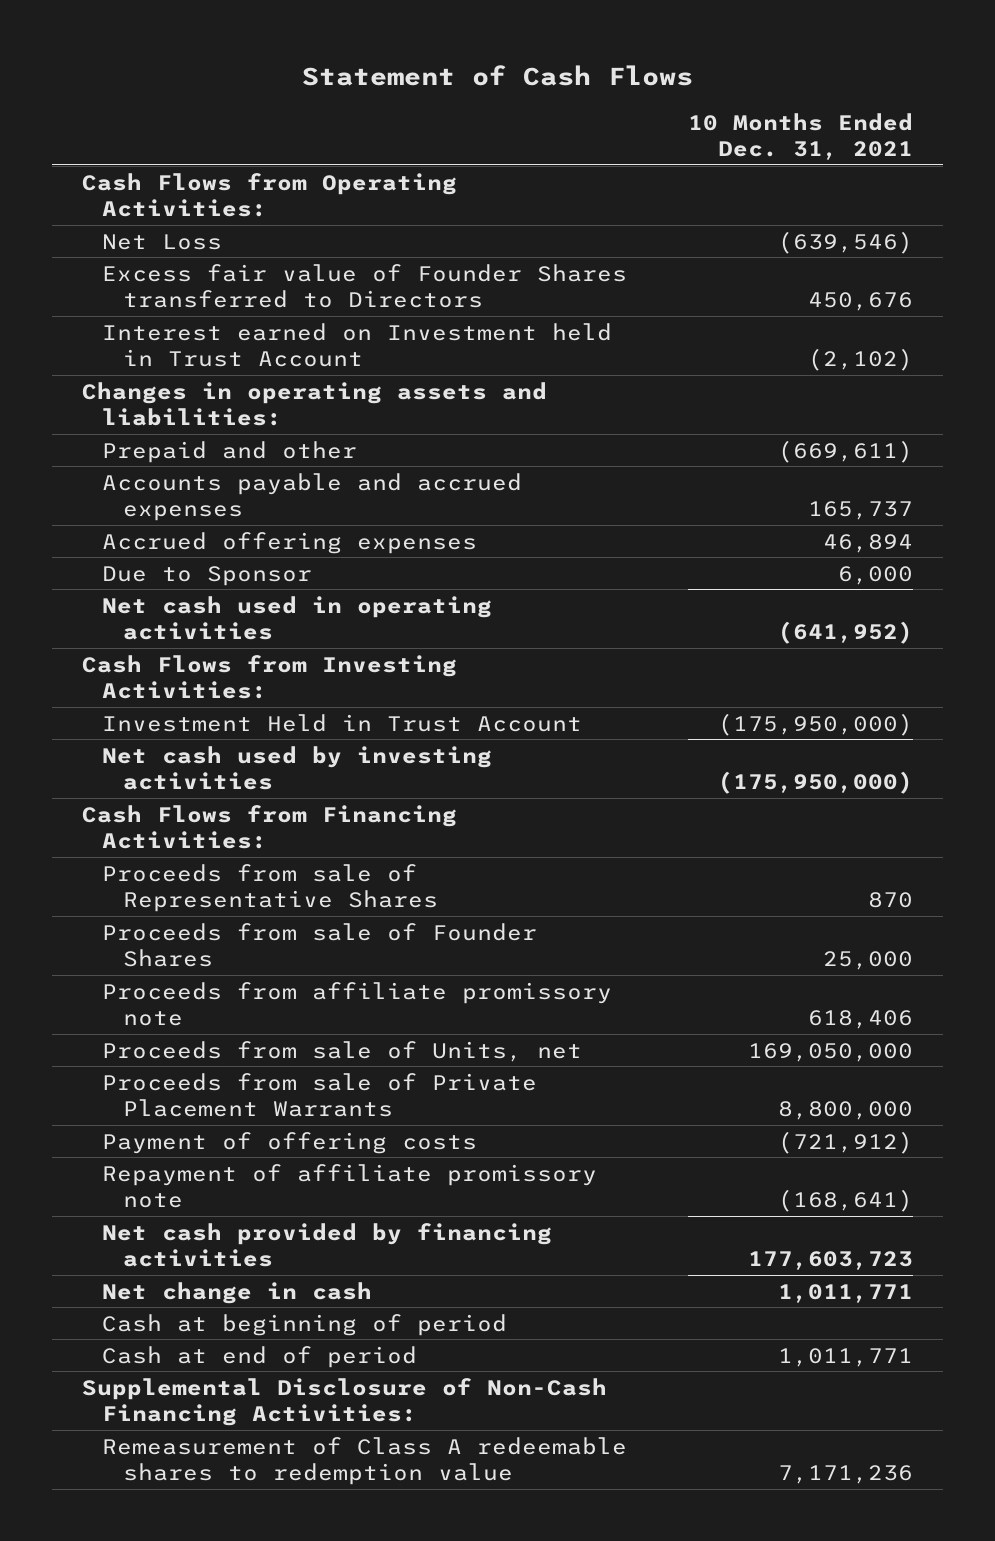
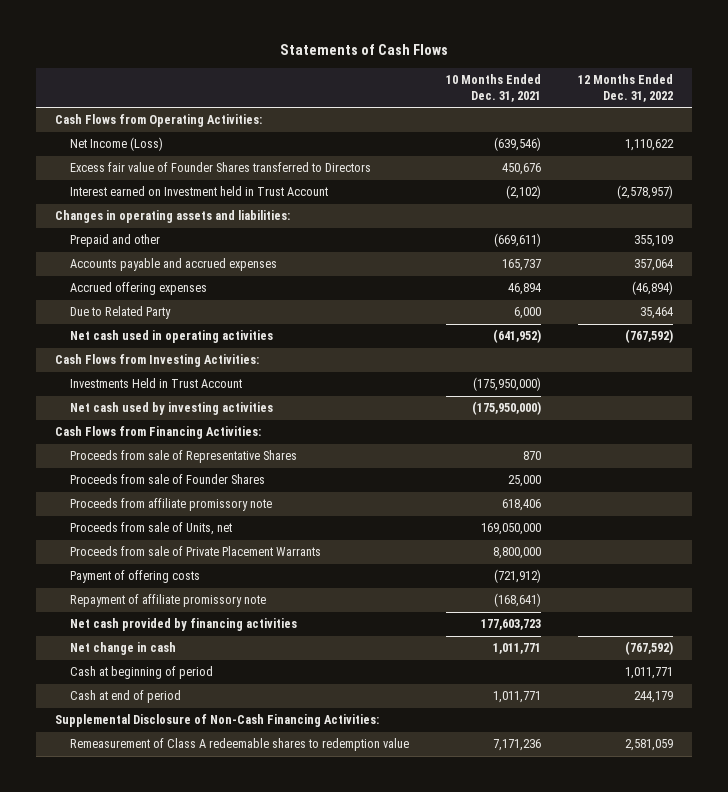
- Statement of Cash Flows
+ Statements of Cash Flows
- | 10 Months Ended Dec. 31, 2021
+ | 10 Months Ended Dec. 31, 2021 | 12 Months Ended Dec. 31, 2022
- Net Loss | (639,546)
+ Net Income (Loss) | (639,546) | 1,110,622
- Due to Sponsor | 6,000
+ Due to Related Party | 6,000 | 35,464
- Investment Held in Trust Account | (175,950,000)
+ Investments Held in Trust Account | (175,950,000) |

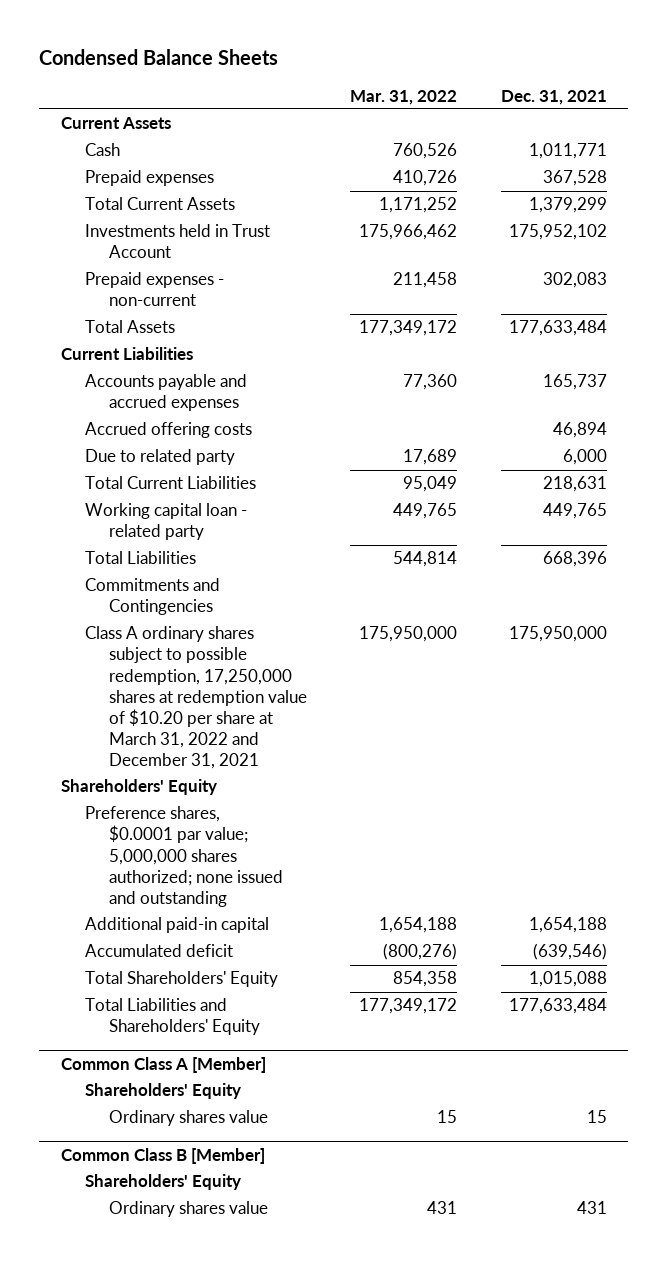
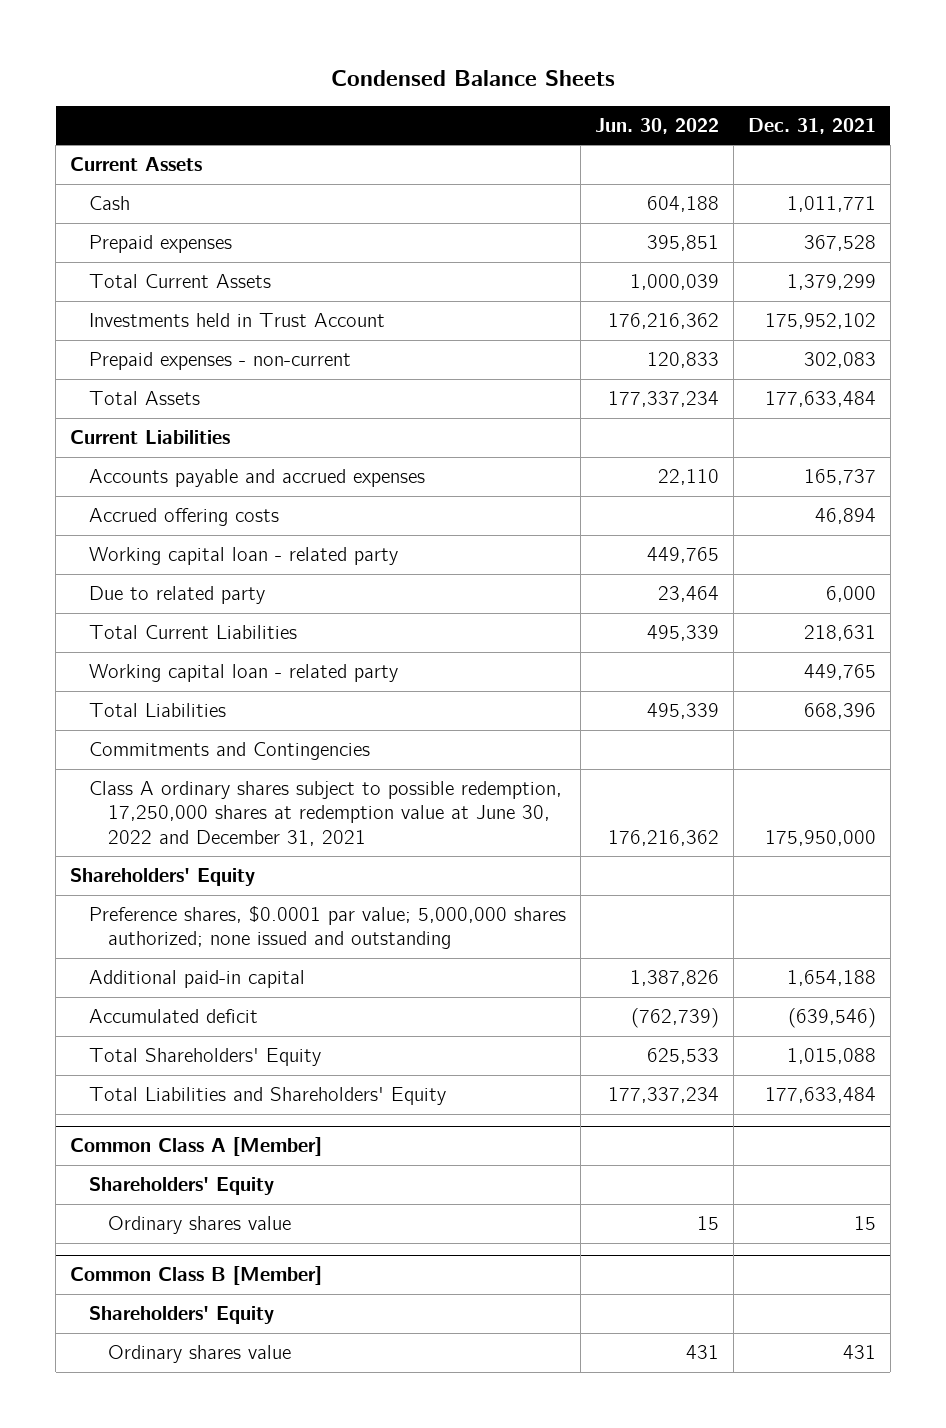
- | Mar. 31, 2022 | Dec. 31, 2021
+ | Jun. 30, 2022 | Dec. 31, 2021
+ Working capital loan - related party | 449,765 |
- Class A ordinary shares subject to possible redemption, 17,250,000 shares at redemption value of $10.20 per share at March 31, 2022 and December 31, 2021 | 175,950,000 | 175,950,000
+ Class A ordinary shares subject to possible redemption, 17,250,000 shares at redemption value at June 30, 2022 and December 31, 2021 | 176,216,362 | 175,950,000

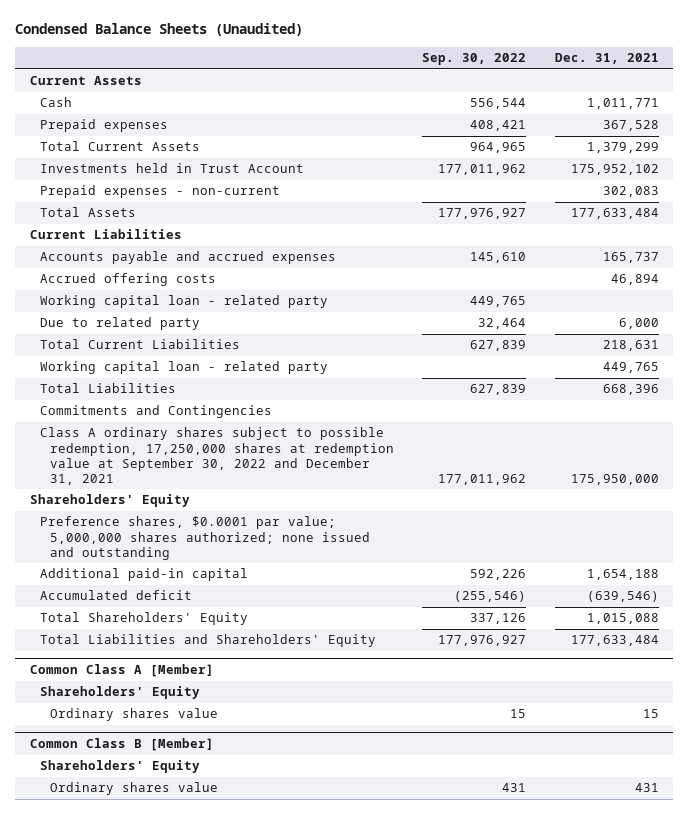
- Condensed Balance Sheets
+ Condensed Balance Sheets (Unaudited)
- | Jun. 30, 2022 | Dec. 31, 2021
+ | Sep. 30, 2022 | Dec. 31, 2021
- Class A ordinary shares subject to possible redemption, 17,250,000 shares at redemption value at June 30, 2022 and December 31, 2021 | 176,216,362 | 175,950,000
+ Class A ordinary shares subject to possible redemption, 17,250,000 shares at redemption value at September 30, 2022 and December 31, 2021 | 177,011,962 | 175,950,000

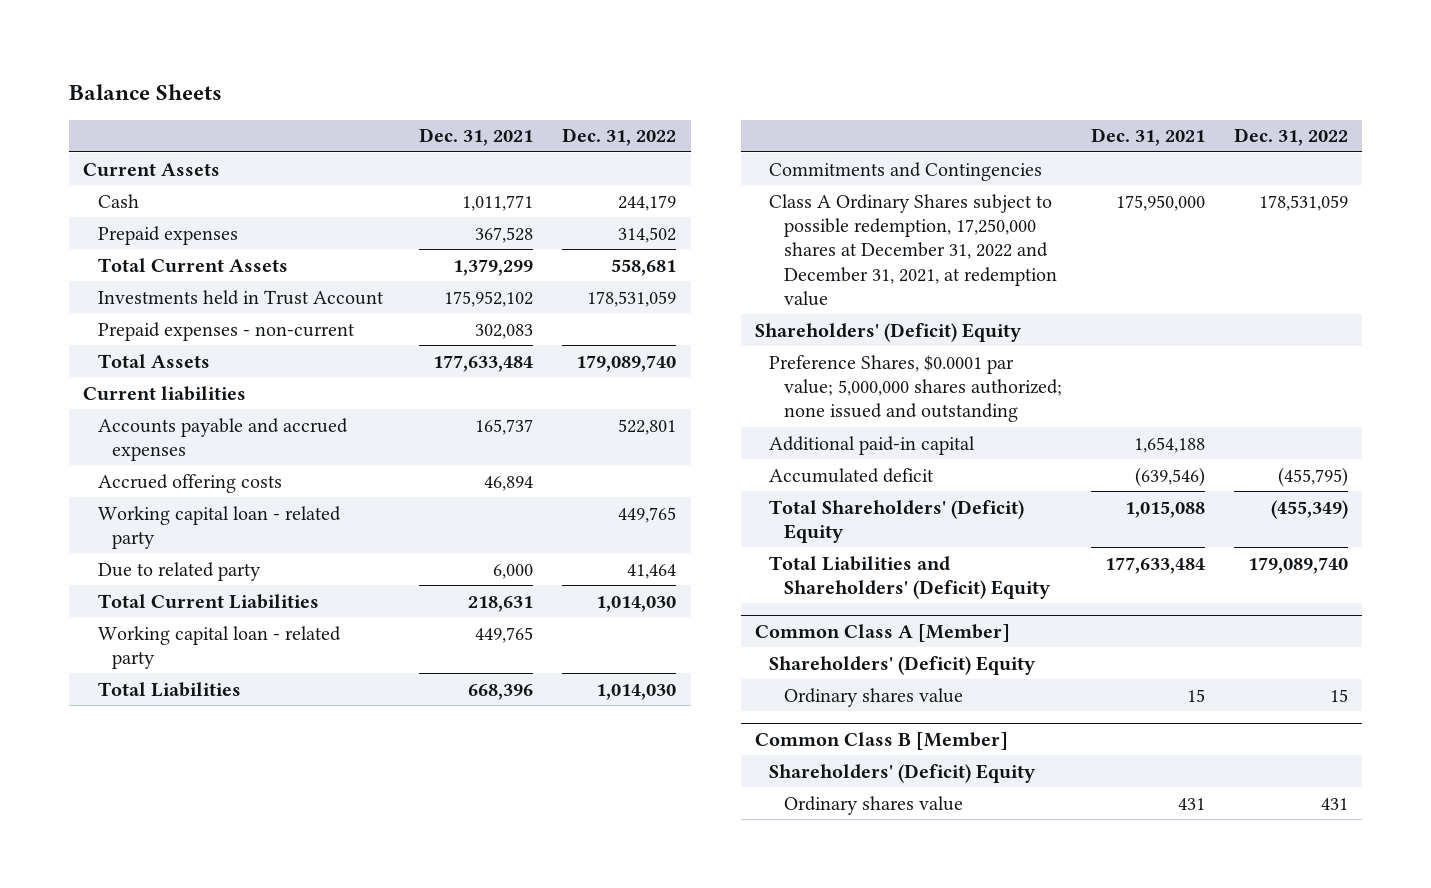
- Condensed Balance Sheets (Unaudited)
+ Balance Sheets
- | Sep. 30, 2022 | Dec. 31, 2021
+ | Dec. 31, 2021 | Dec. 31, 2022
- Current Liabilities
+ Current liabilities
- Class A ordinary shares subject to possible redemption, 17,250,000 shares at redemption value at September 30, 2022 and December 31, 2021 | 177,011,962 | 175,950,000
- Shareholders' Equity
- Preference shares, $0.0001 par value; 5,000,000 shares authorized; none issued and outstanding
+ Class A Ordinary Shares subject to possible redemption, 17,250,000 shares at December 31, 2022 and December 31, 2021, at redemption value | 175,950,000 | 178,531,059
+ Shareholders' (Deficit) Equity
+ Preference Shares, $0.0001 par value; 5,000,000 shares authorized; none issued and outstanding
- Total Shareholders' Equity | 337,126 | 1,015,088
- Total Liabilities and Shareholders' Equity | 177,976,927 | 177,633,484
+ Total Shareholders' (Deficit) Equity | 1,015,088 | (455,349)
+ Total Liabilities and Shareholders' (Deficit) Equity | 177,633,484 | 179,089,740
@ Common Class A [Member]
- Shareholders' Equity
+ Shareholders' (Deficit) Equity
@ Common Class B [Member]
- Shareholders' Equity
+ Shareholders' (Deficit) Equity

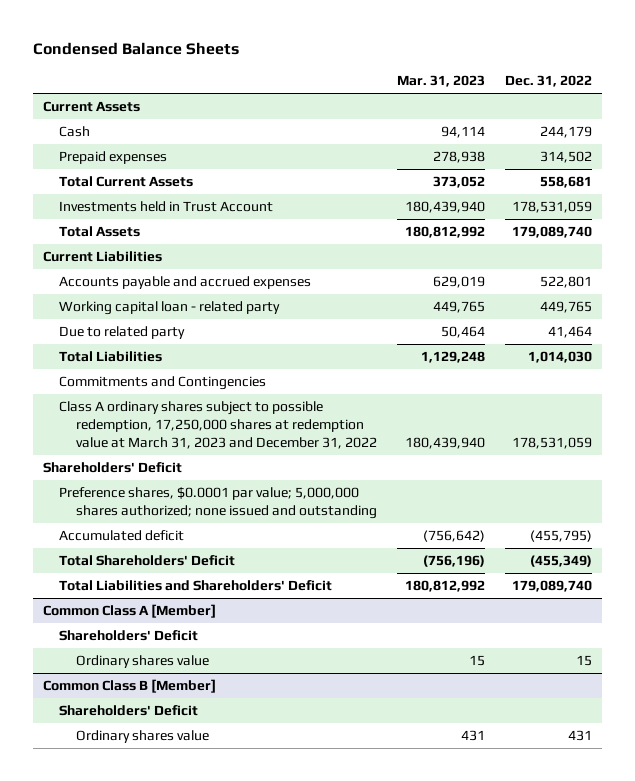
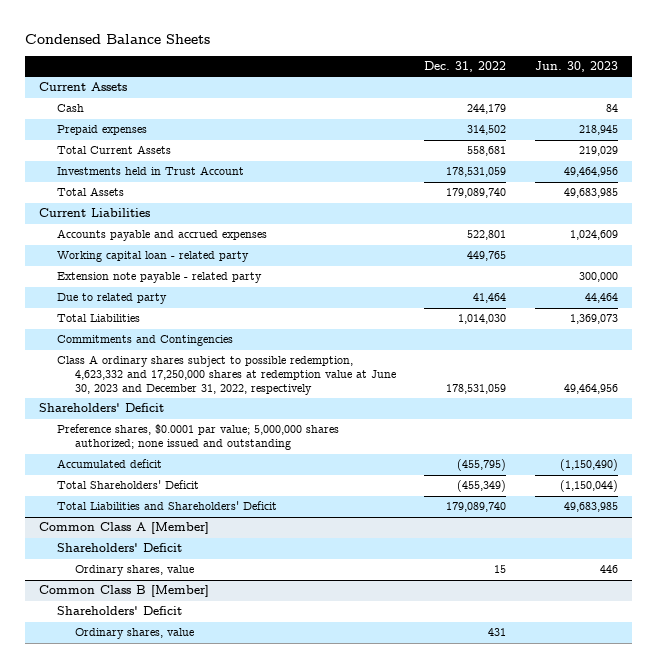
- | Mar. 31, 2023 | Dec. 31, 2022
+ | Dec. 31, 2022 | Jun. 30, 2023
+ Extension note payable - related party | | 300,000
- Class A ordinary shares subject to possible redemption, 17,250,000 shares at redemption value at March 31, 2023 and December 31, 2022 | 180,439,940 | 178,531,059
+ Class A ordinary shares subject to possible redemption, 4,623,332 and 17,250,000 shares at redemption value at June 30, 2023 and December 31, 2022, respectively | 178,531,059 | 49,464,956
@ Common Class A [Member]
- Ordinary shares value | 15 | 15
+ Ordinary shares, value | 15 | 446
@ Common Class B [Member]
- Ordinary shares value | 431 | 431
+ Ordinary shares, value | 431 |

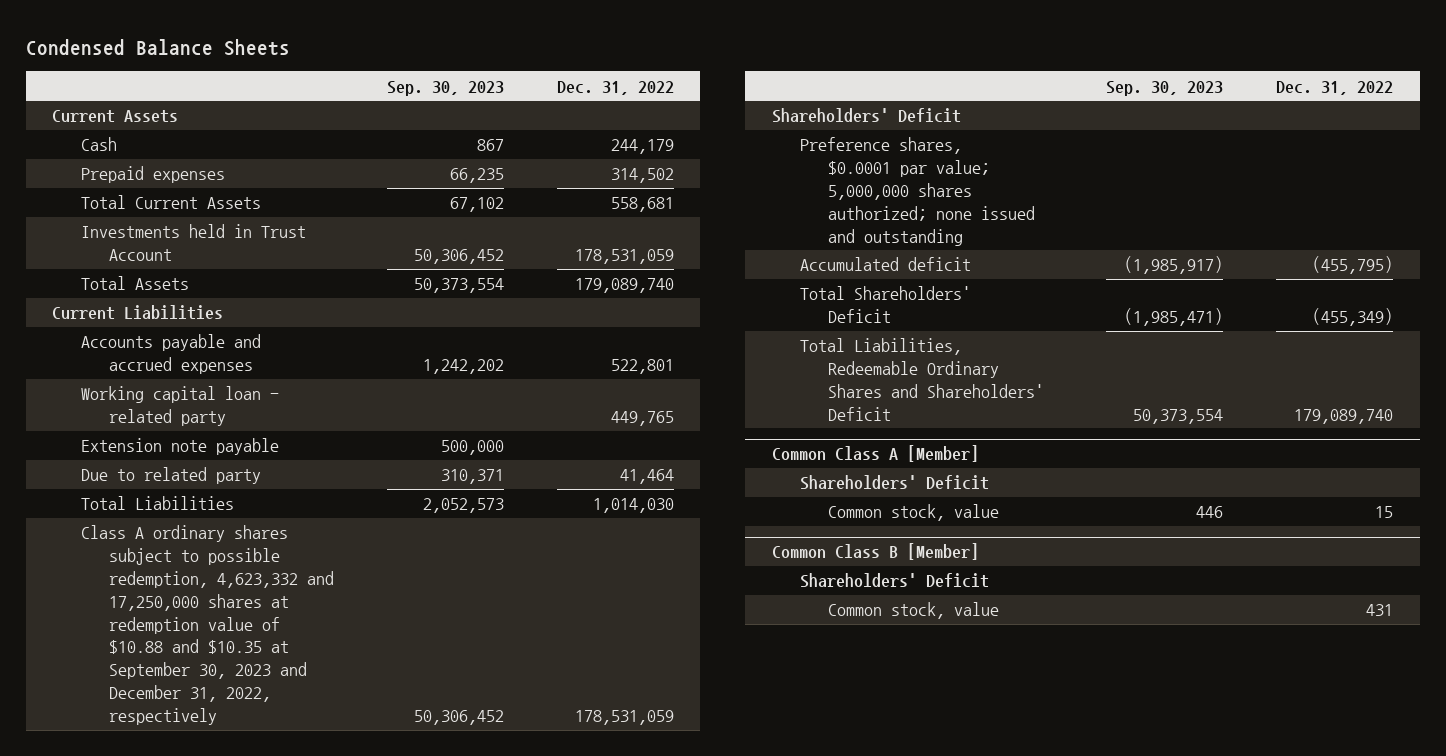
- | Dec. 31, 2022 | Jun. 30, 2023
+ | Sep. 30, 2023 | Dec. 31, 2022
- Extension note payable - related party | | 300,000
+ Extension note payable | 500,000 |
- Commitments and Contingencies
- Class A ordinary shares subject to possible redemption, 4,623,332 and 17,250,000 shares at redemption value at June 30, 2023 and December 31, 2022, respectively | 178,531,059 | 49,464,956
+ Class A ordinary shares subject to possible redemption, 4,623,332 and 17,250,000 shares at redemption value of $10.88 and $10.35 at September 30, 2023 and December 31, 2022, respectively | 50,306,452 | 178,531,059
- Total Liabilities and Shareholders' Deficit | 179,089,740 | 49,683,985
+ Total Liabilities, Redeemable Ordinary Shares and Shareholders' Deficit | 50,373,554 | 179,089,740
@ Common Class A [Member]
- Ordinary shares, value | 15 | 446
+ Common stock, value | 446 | 15
@ Common Class B [Member]
- Ordinary shares, value | 431 |
+ Common stock, value | | 431

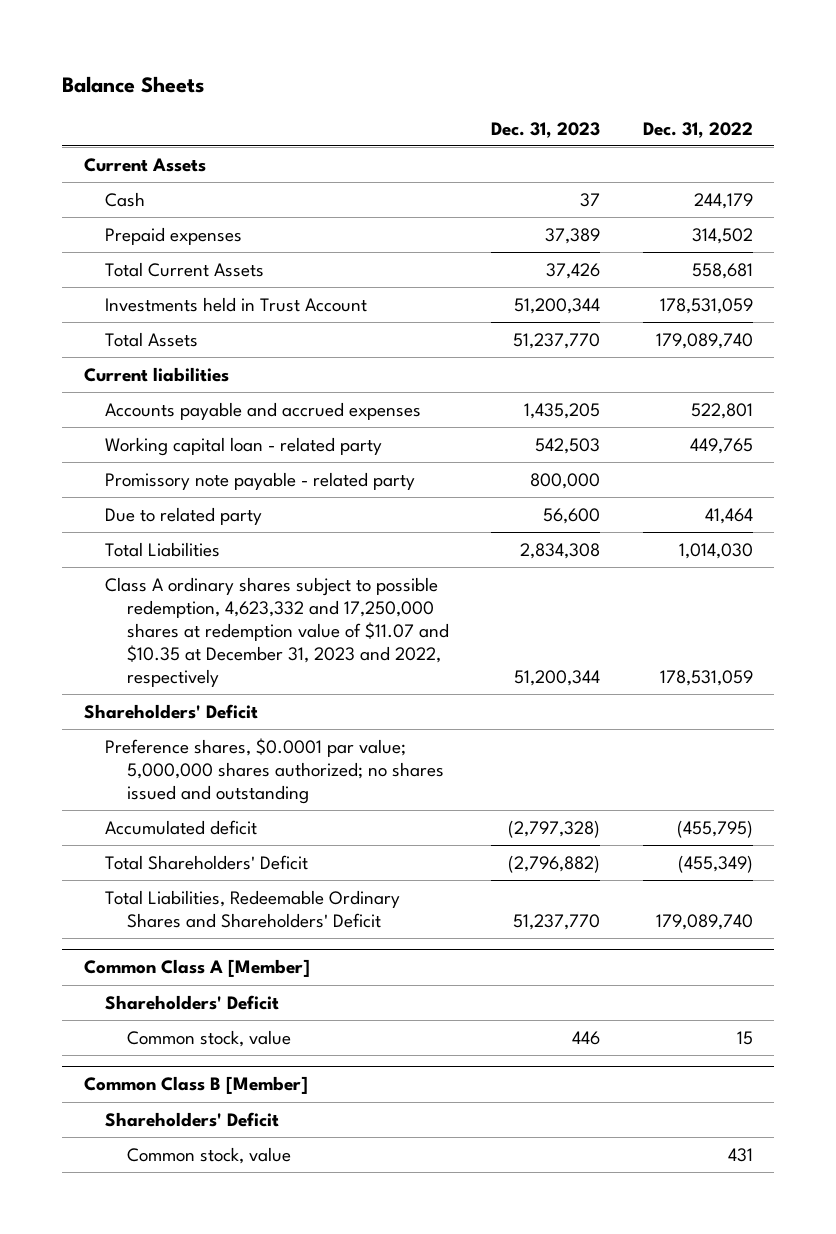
- Condensed Balance Sheets
+ Balance Sheets
- | Sep. 30, 2023 | Dec. 31, 2022
+ | Dec. 31, 2023 | Dec. 31, 2022
- Current Liabilities
+ Current liabilities
- Extension note payable | 500,000 |
+ Promissory note payable - related party | 800,000 |
- Class A ordinary shares subject to possible redemption, 4,623,332 and 17,250,000 shares at redemption value of $10.88 and $10.35 at September 30, 2023 and December 31, 2022, respectively | 50,306,452 | 178,531,059
+ Class A ordinary shares subject to possible redemption, 4,623,332 and 17,250,000 shares at redemption value of $11.07 and $10.35 at December 31, 2023 and 2022, respectively | 51,200,344 | 178,531,059
- Preference shares, $0.0001 par value; 5,000,000 shares authorized; none issued and outstanding
+ Preference shares, $0.0001 par value; 5,000,000 shares authorized; no shares issued and outstanding

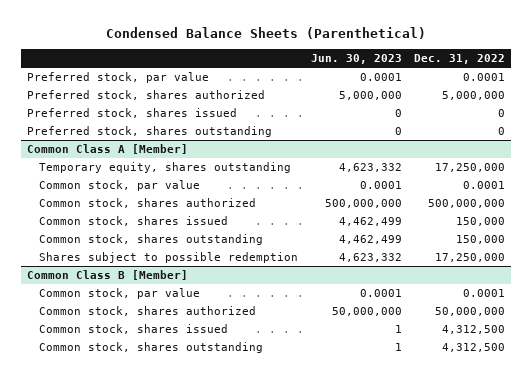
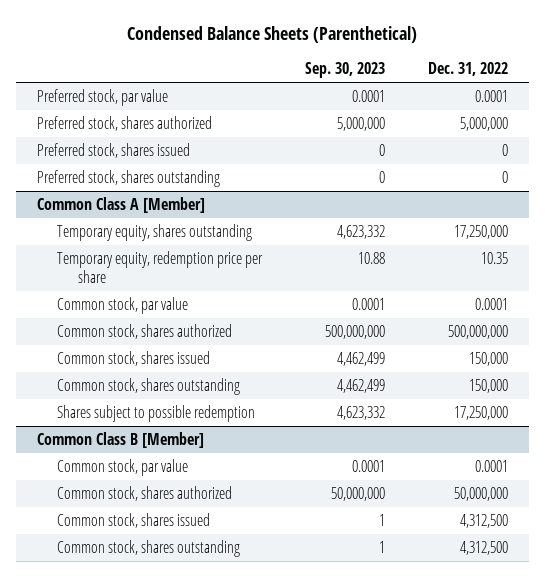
- | Jun. 30, 2023 | Dec. 31, 2022
+ | Sep. 30, 2023 | Dec. 31, 2022
@ Common Class A [Member]
+ Temporary equity, redemption price per share | 10.88 | 10.35

